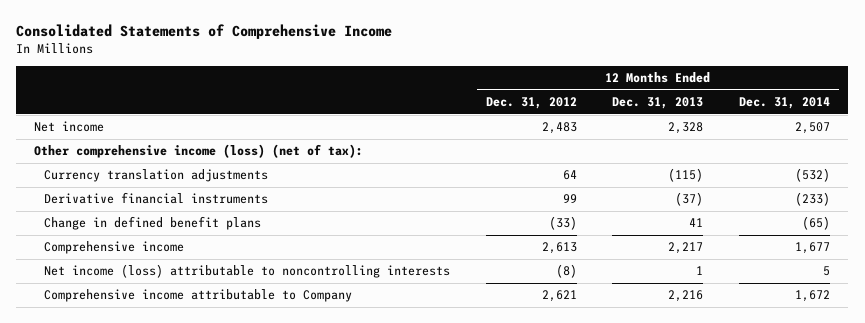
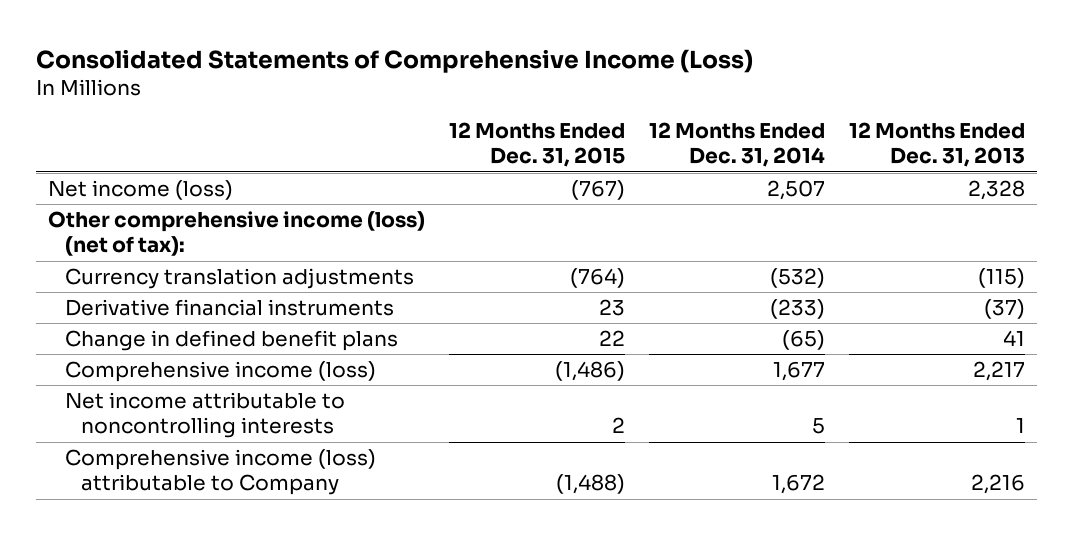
- Consolidated Statements of Comprehensive Income
+ Consolidated Statements of Comprehensive Income (Loss)
- | 12 Months Ended Dec. 31, 2012 | 12 Months Ended Dec. 31, 2013 | 12 Months Ended Dec. 31, 2014
+ | 12 Months Ended Dec. 31, 2015 | 12 Months Ended Dec. 31, 2014 | 12 Months Ended Dec. 31, 2013
- Net income | 2,483 | 2,328 | 2,507
+ Net income (loss) | (767) | 2,507 | 2,328
- Comprehensive income | 2,613 | 2,217 | 1,677
- Net income (loss) attributable to noncontrolling interests | (8) | 1 | 5
- Comprehensive income attributable to Company | 2,621 | 2,216 | 1,672
+ Comprehensive income (loss) | (1,486) | 1,677 | 2,217
+ Net income attributable to noncontrolling interests | 2 | 5 | 1
+ Comprehensive income (loss) attributable to Company | (1,488) | 1,672 | 2,216

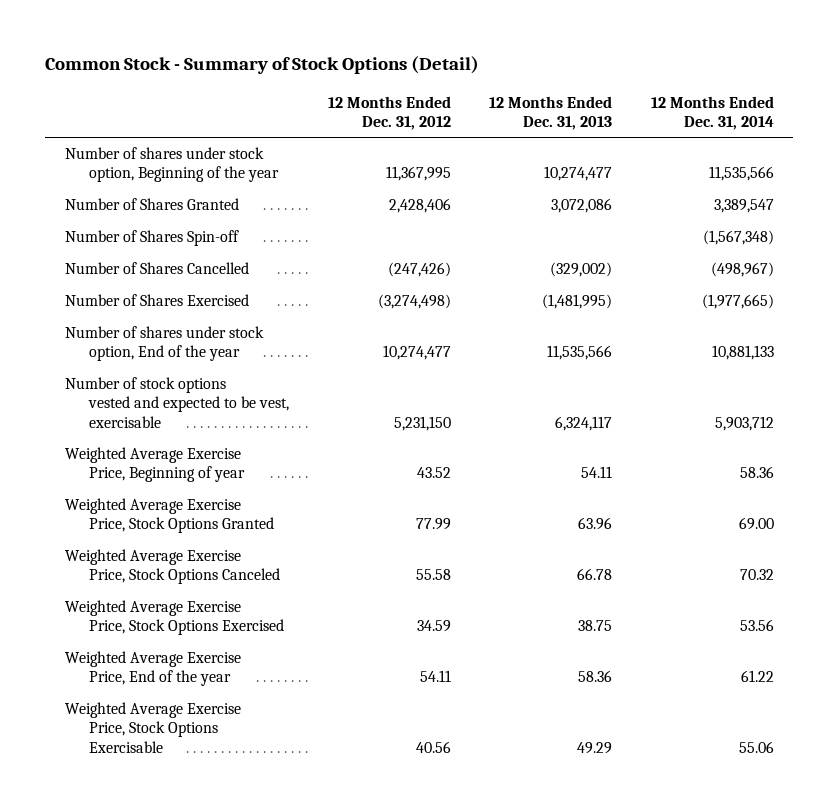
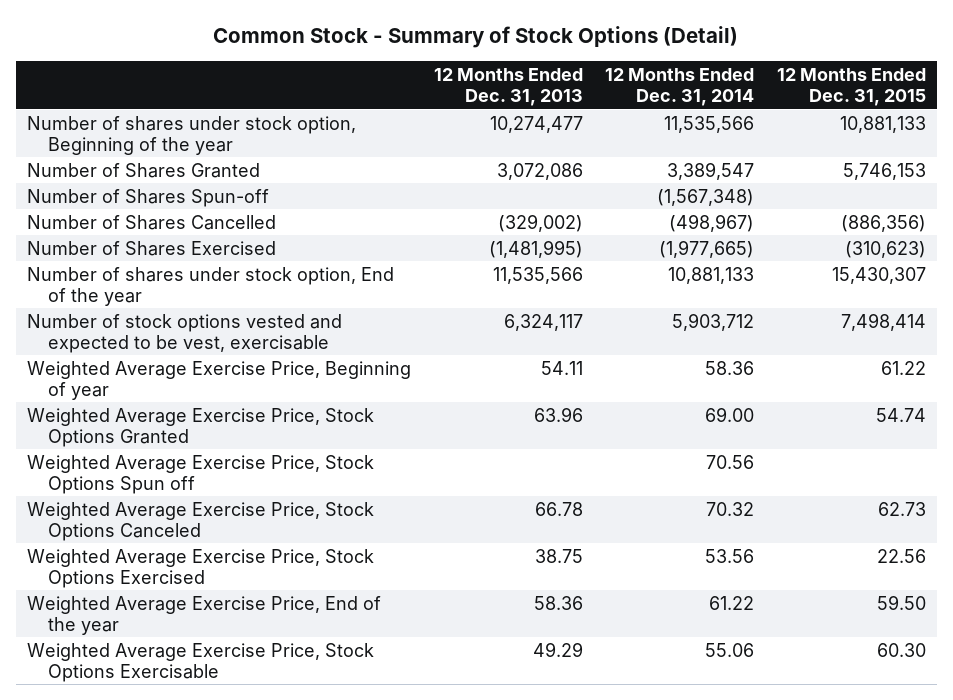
- | 12 Months Ended Dec. 31, 2012 | 12 Months Ended Dec. 31, 2013 | 12 Months Ended Dec. 31, 2014
+ | 12 Months Ended Dec. 31, 2013 | 12 Months Ended Dec. 31, 2014 | 12 Months Ended Dec. 31, 2015
- Number of Shares Spin-off | | | (1,567,348)
+ Number of Shares Spun-off | | (1,567,348) |
+ Weighted Average Exercise Price, Stock Options Spun off | | 70.56 |

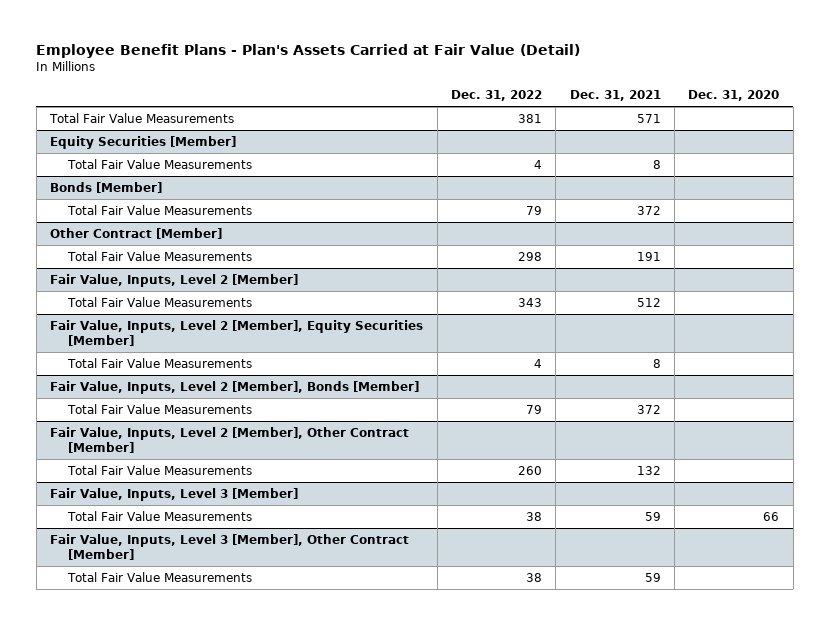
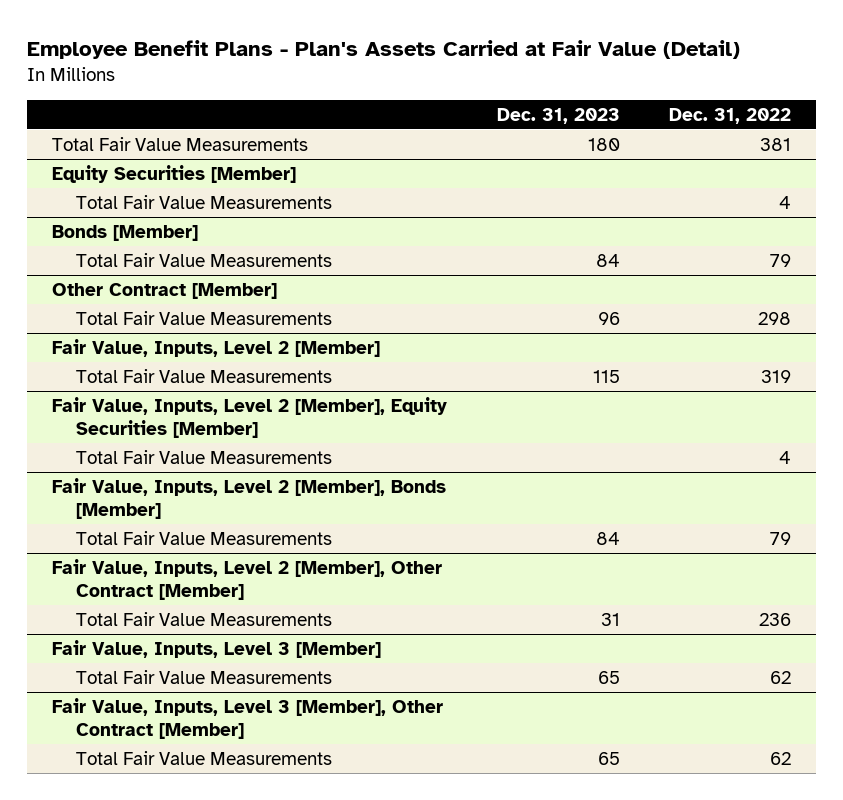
- | Dec. 31, 2022 | Dec. 31, 2021 | Dec. 31, 2020
+ | Dec. 31, 2023 | Dec. 31, 2022
@ Fair Value, Inputs, Level 2 [Member]
- Total Fair Value Measurements | 343 | 512 |
+ Total Fair Value Measurements | 115 | 319
@ Fair Value, Inputs, Level 2 [Member], Other Contract [Member]
- Total Fair Value Measurements | 260 | 132 |
+ Total Fair Value Measurements | 31 | 236
@ Fair Value, Inputs, Level 3 [Member]
- Total Fair Value Measurements | 38 | 59 | 66
+ Total Fair Value Measurements | 65 | 62
@ Fair Value, Inputs, Level 3 [Member], Other Contract [Member]
- Total Fair Value Measurements | 38 | 59 |
+ Total Fair Value Measurements | 65 | 62

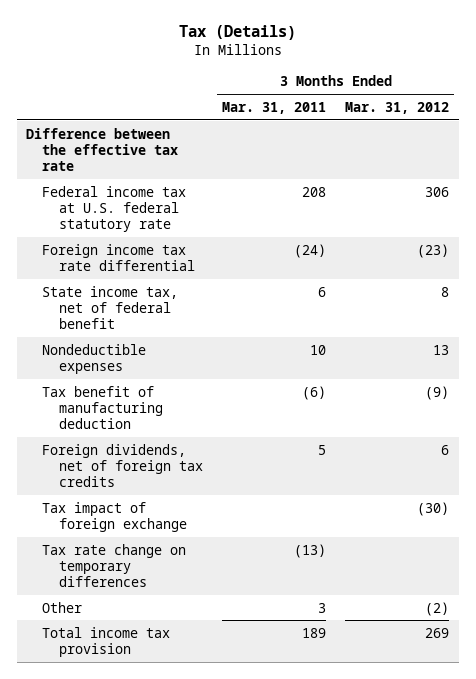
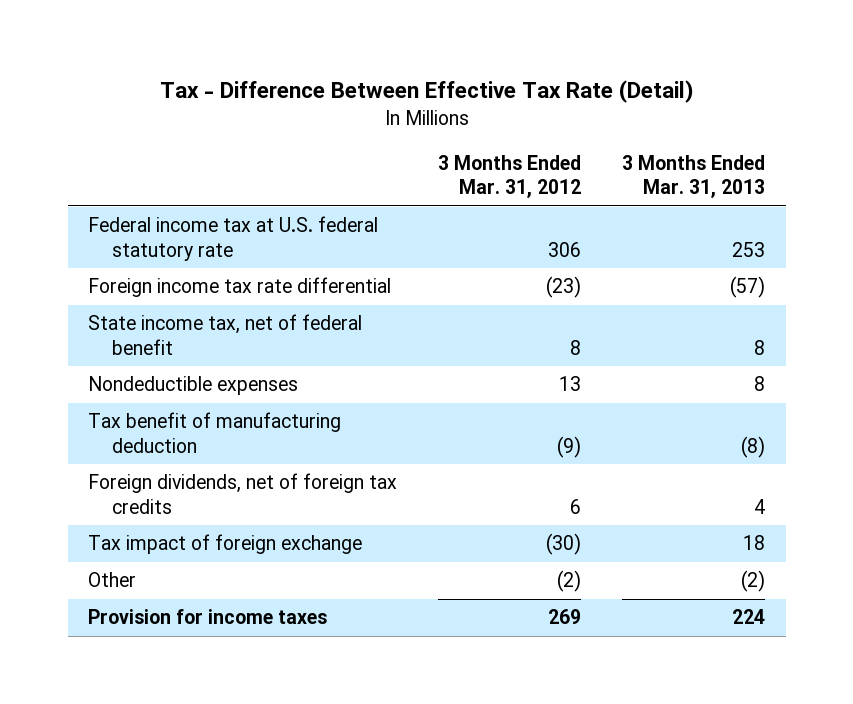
- Tax (Details)
+ Tax - Difference Between Effective Tax Rate (Detail)
- | 3 Months Ended Mar. 31, 2011 | 3 Months Ended Mar. 31, 2012
+ | 3 Months Ended Mar. 31, 2012 | 3 Months Ended Mar. 31, 2013
- Difference between the effective tax rate
- Tax rate change on temporary differences | (13) |
- Total income tax provision | 189 | 269
+ Provision for income taxes | 269 | 224

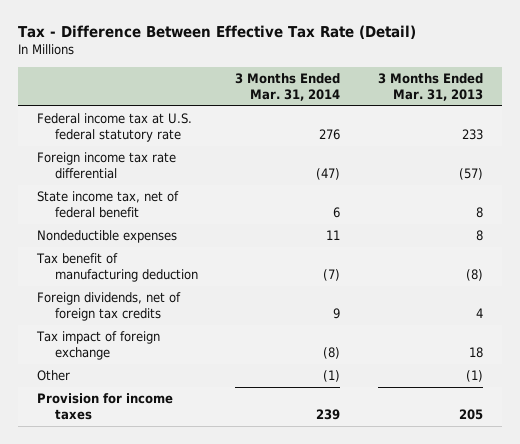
- | 3 Months Ended Mar. 31, 2012 | 3 Months Ended Mar. 31, 2013
+ | 3 Months Ended Mar. 31, 2014 | 3 Months Ended Mar. 31, 2013
- Federal income tax at U.S. federal statutory rate | 306 | 253
+ Federal income tax at U.S. federal statutory rate | 276 | 233
- Other | (2) | (2)
- Provision for income taxes | 269 | 224
+ Other | (1) | (1)
+ Provision for income taxes | 239 | 205

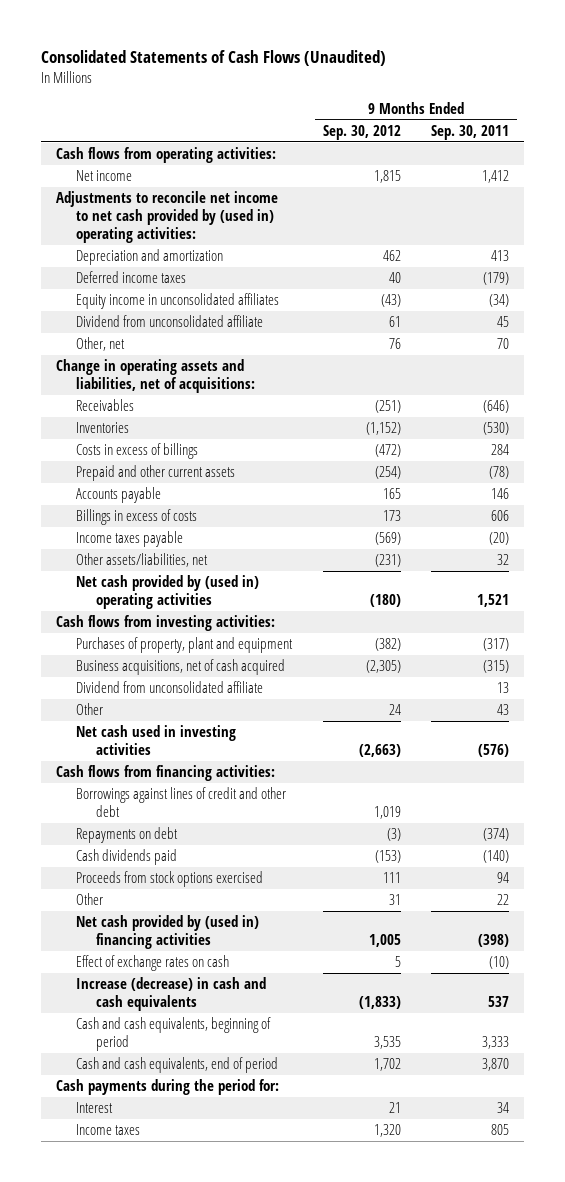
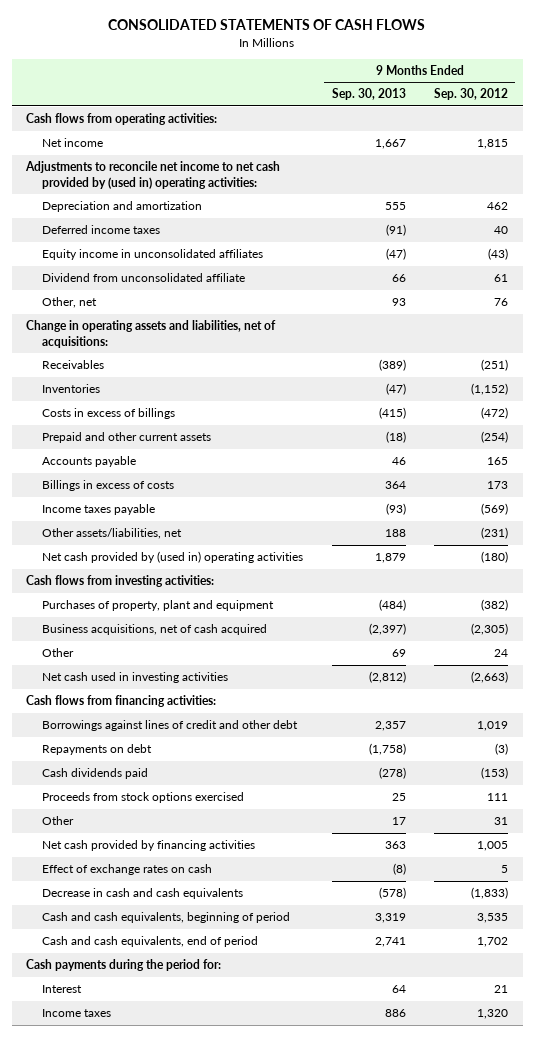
- Consolidated Statements of Cash Flows (Unaudited)
+ CONSOLIDATED STATEMENTS OF CASH FLOWS
- | 9 Months Ended Sep. 30, 2012 | 9 Months Ended Sep. 30, 2011
+ | 9 Months Ended Sep. 30, 2013 | 9 Months Ended Sep. 30, 2012
- Dividend from unconsolidated affiliate | | 13
- Net cash provided by (used in) financing activities | 1,005 | (398)
+ Net cash provided by financing activities | 363 | 1,005
- Increase (decrease) in cash and cash equivalents | (1,833) | 537
+ Decrease in cash and cash equivalents | (578) | (1,833)

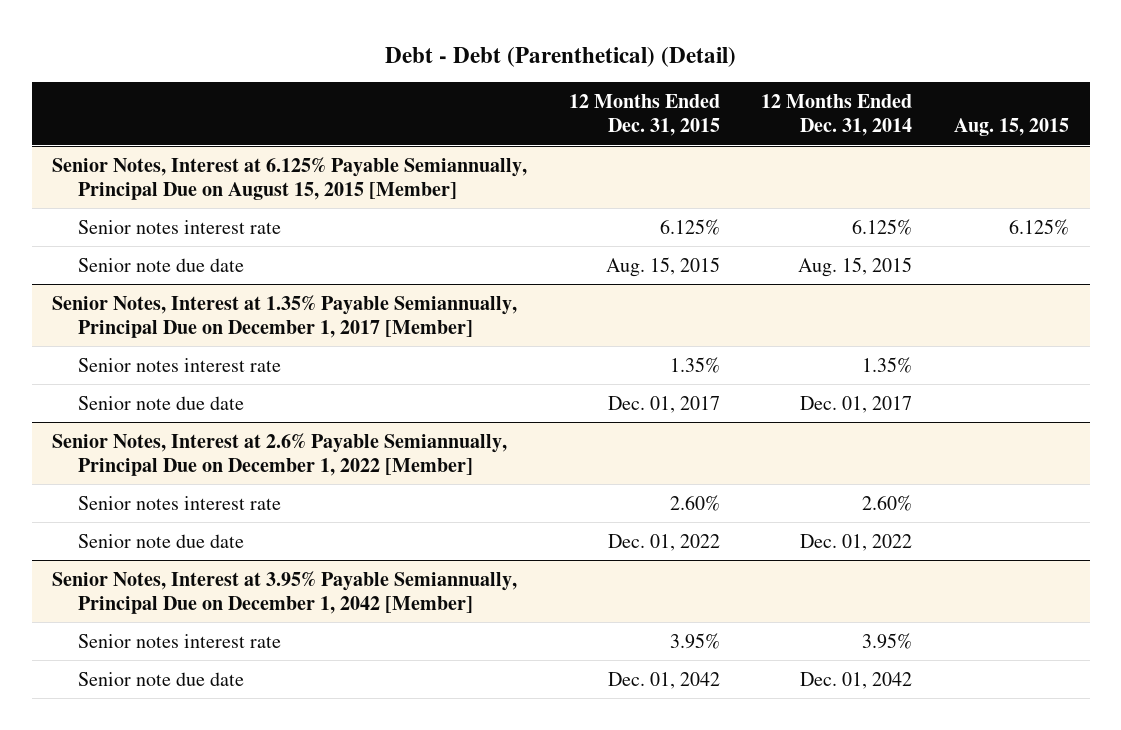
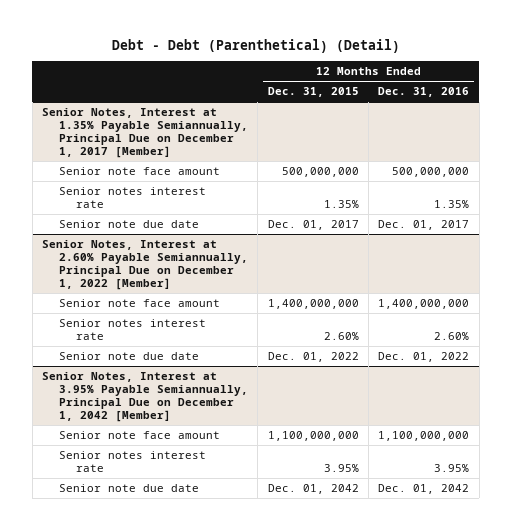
- | 12 Months Ended Dec. 31, 2015 | 12 Months Ended Dec. 31, 2014 | Aug. 15, 2015
+ | 12 Months Ended Dec. 31, 2015 | 12 Months Ended Dec. 31, 2016
- Senior Notes, Interest at 6.125% Payable Semiannually, Principal Due on August 15, 2015 [Member]
- Senior notes interest rate | 6.125% | 6.125% | 6.125%
- Senior note due date | Aug. 15, 2015 | Aug. 15, 2015 |
@ Senior Notes, Interest at 1.35% Payable Semiannually, Principal Due on December 1, 2017 [Member]
+ Senior note face amount | 500,000,000 | 500,000,000
- Senior Notes, Interest at 2.6% Payable Semiannually, Principal Due on December 1, 2022 [Member]
+ Senior Notes, Interest at 2.60% Payable Semiannually, Principal Due on December 1, 2022 [Member]
+ Senior note face amount | 1,400,000,000 | 1,400,000,000
@ Senior Notes, Interest at 3.95% Payable Semiannually, Principal Due on December 1, 2042 [Member]
+ Senior note face amount | 1,100,000,000 | 1,100,000,000

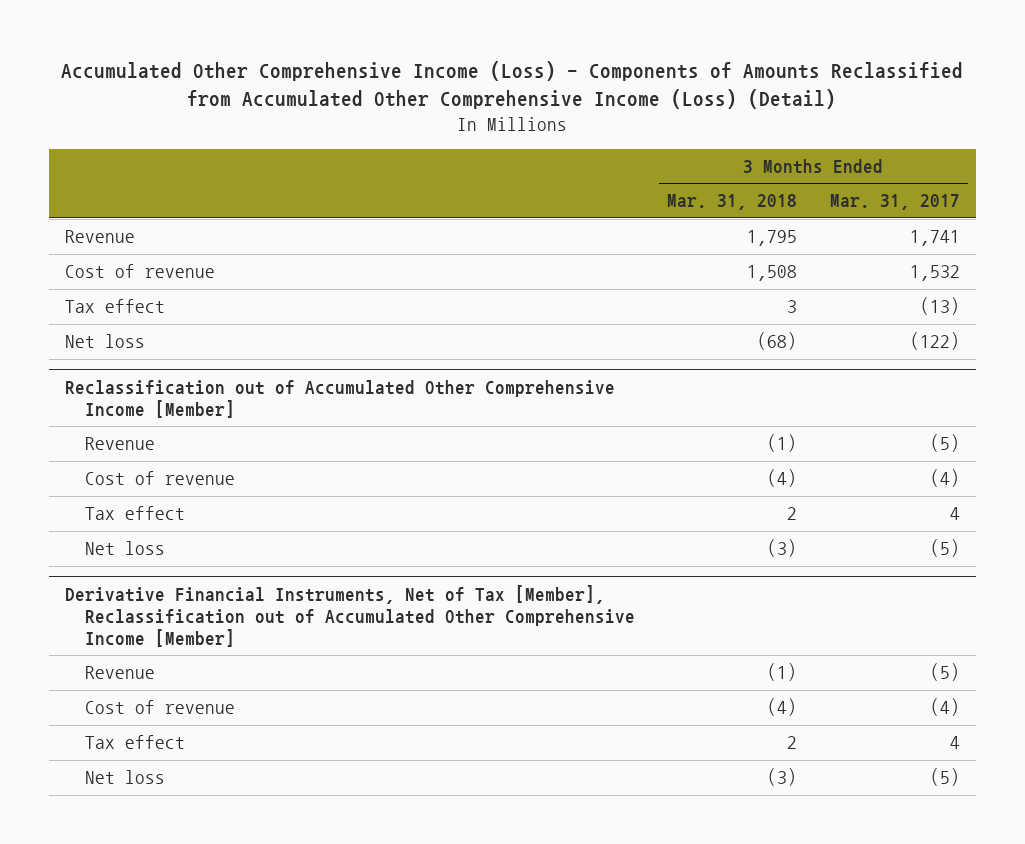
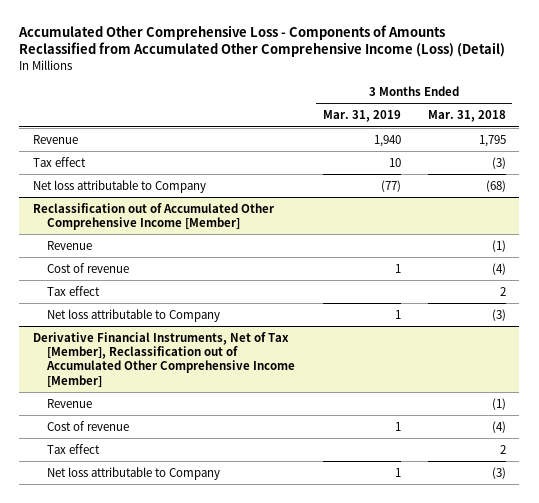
- Accumulated Other Comprehensive Income (Loss) - Components of Amounts Reclassified from Accumulated Other Comprehensive Income (Loss) (Detail)
+ Accumulated Other Comprehensive Loss - Components of Amounts Reclassified from Accumulated Other Comprehensive Income (Loss) (Detail)
- | 3 Months Ended Mar. 31, 2018 | 3 Months Ended Mar. 31, 2017
+ | 3 Months Ended Mar. 31, 2019 | 3 Months Ended Mar. 31, 2018
- Cost of revenue | 1,508 | 1,532
- Tax effect | 3 | (13)
- Net loss | (68) | (122)
+ Tax effect | 10 | (3)
+ Net loss attributable to Company | (77) | (68)
@ Reclassification out of Accumulated Other Comprehensive Income [Member]
- Net loss | (3) | (5)
+ Net loss attributable to Company | 1 | (3)
@ Derivative Financial Instruments, Net of Tax [Member], Reclassification out of Accumulated Other Comprehensive Income [Member]
- Net loss | (3) | (5)
+ Net loss attributable to Company | 1 | (3)

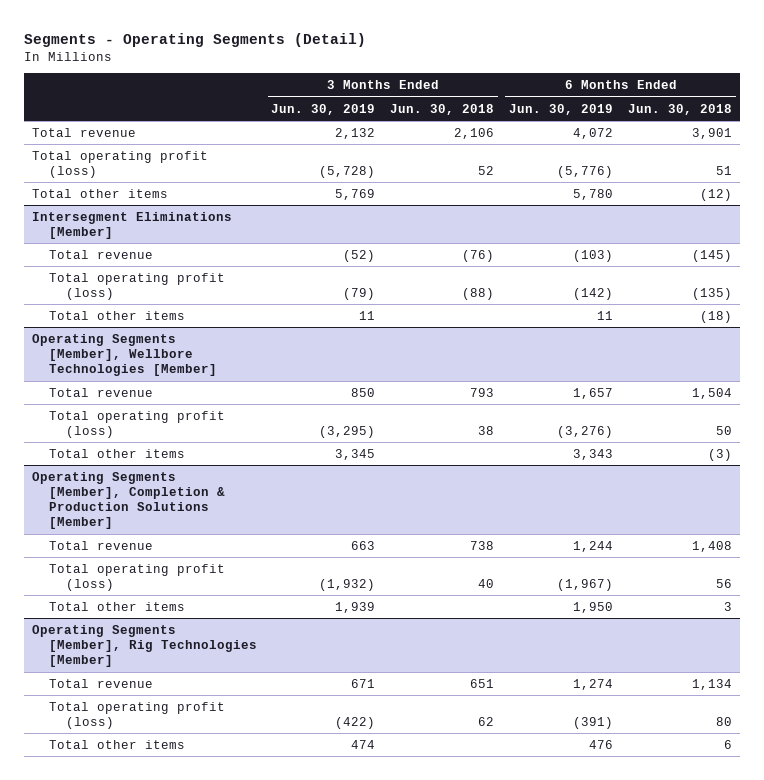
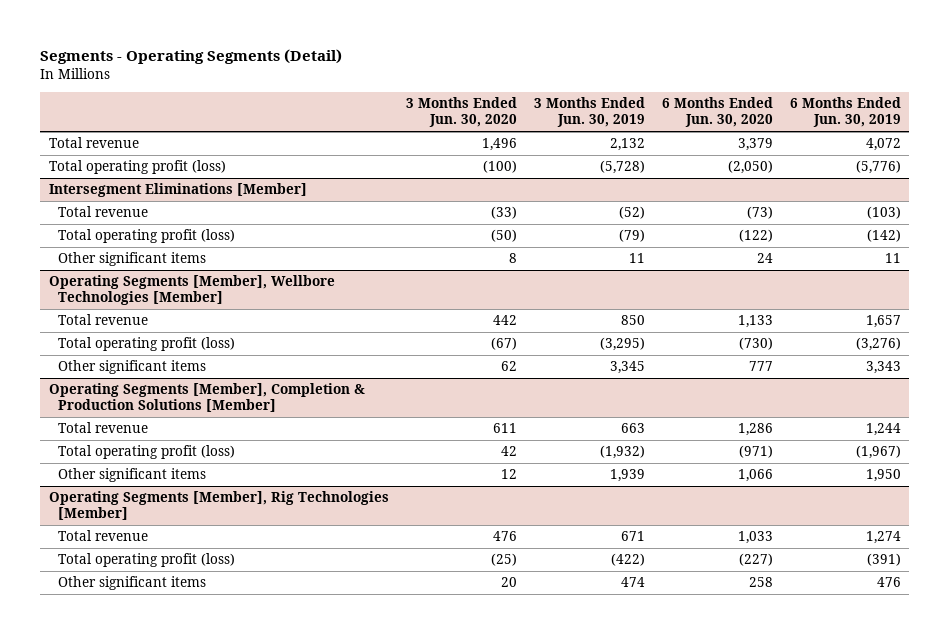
- | 3 Months Ended Jun. 30, 2019 | 3 Months Ended Jun. 30, 2018 | 6 Months Ended Jun. 30, 2019 | 6 Months Ended Jun. 30, 2018
+ | 3 Months Ended Jun. 30, 2020 | 3 Months Ended Jun. 30, 2019 | 6 Months Ended Jun. 30, 2020 | 6 Months Ended Jun. 30, 2019
- Total other items | 5,769 | | 5,780 | (12)
@ Intersegment Eliminations [Member]
- Total other items | 11 | | 11 | (18)
+ Other significant items | 8 | 11 | 24 | 11
@ Operating Segments [Member], Wellbore Technologies [Member]
- Total other items | 3,345 | | 3,343 | (3)
+ Other significant items | 62 | 3,345 | 777 | 3,343
@ Operating Segments [Member], Completion & Production Solutions [Member]
- Total other items | 1,939 | | 1,950 | 3
+ Other significant items | 12 | 1,939 | 1,066 | 1,950
@ Operating Segments [Member], Rig Technologies [Member]
- Total other items | 474 | | 476 | 6
+ Other significant items | 20 | 474 | 258 | 476

